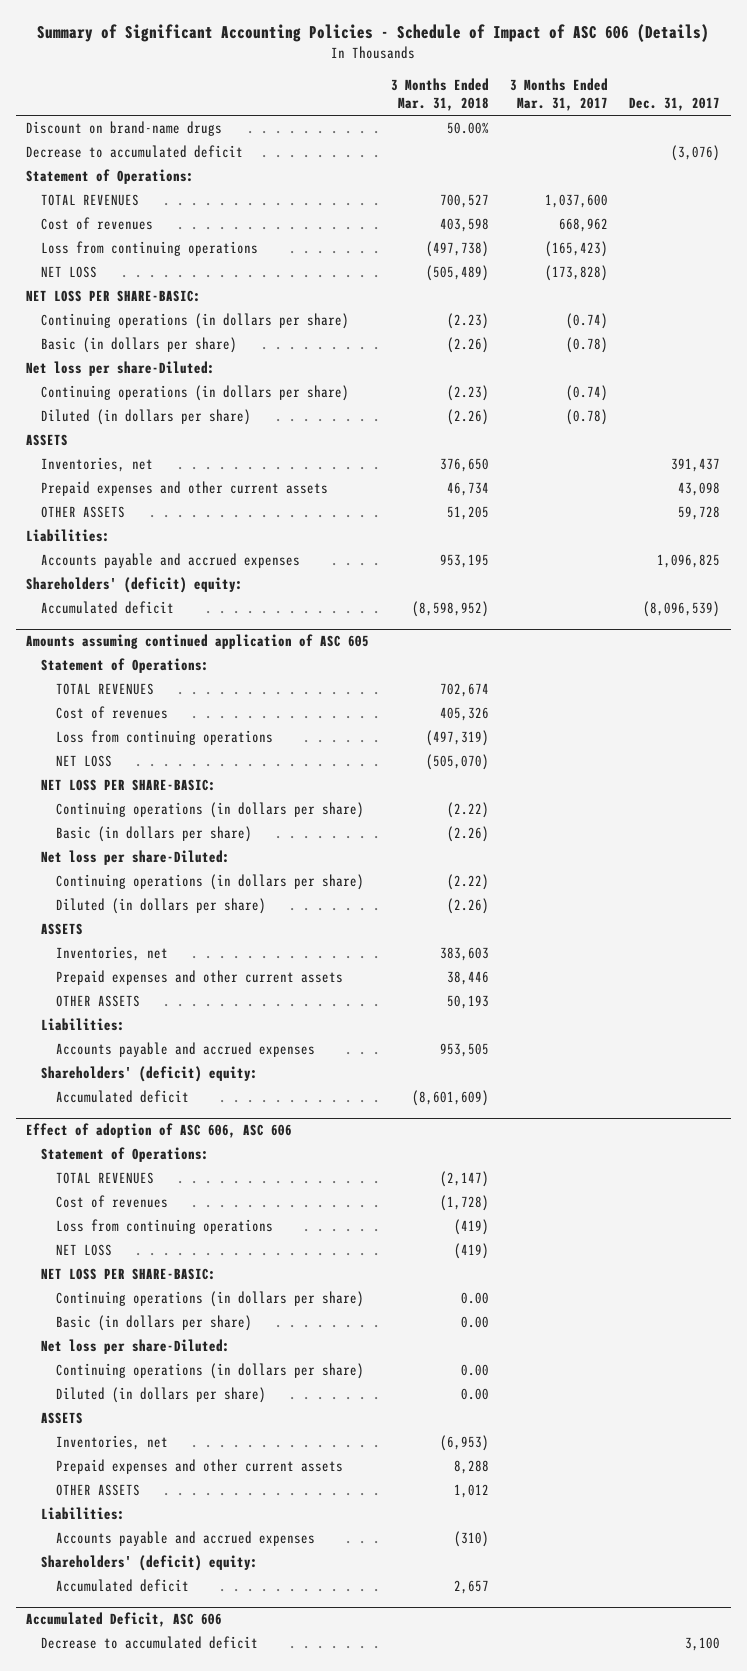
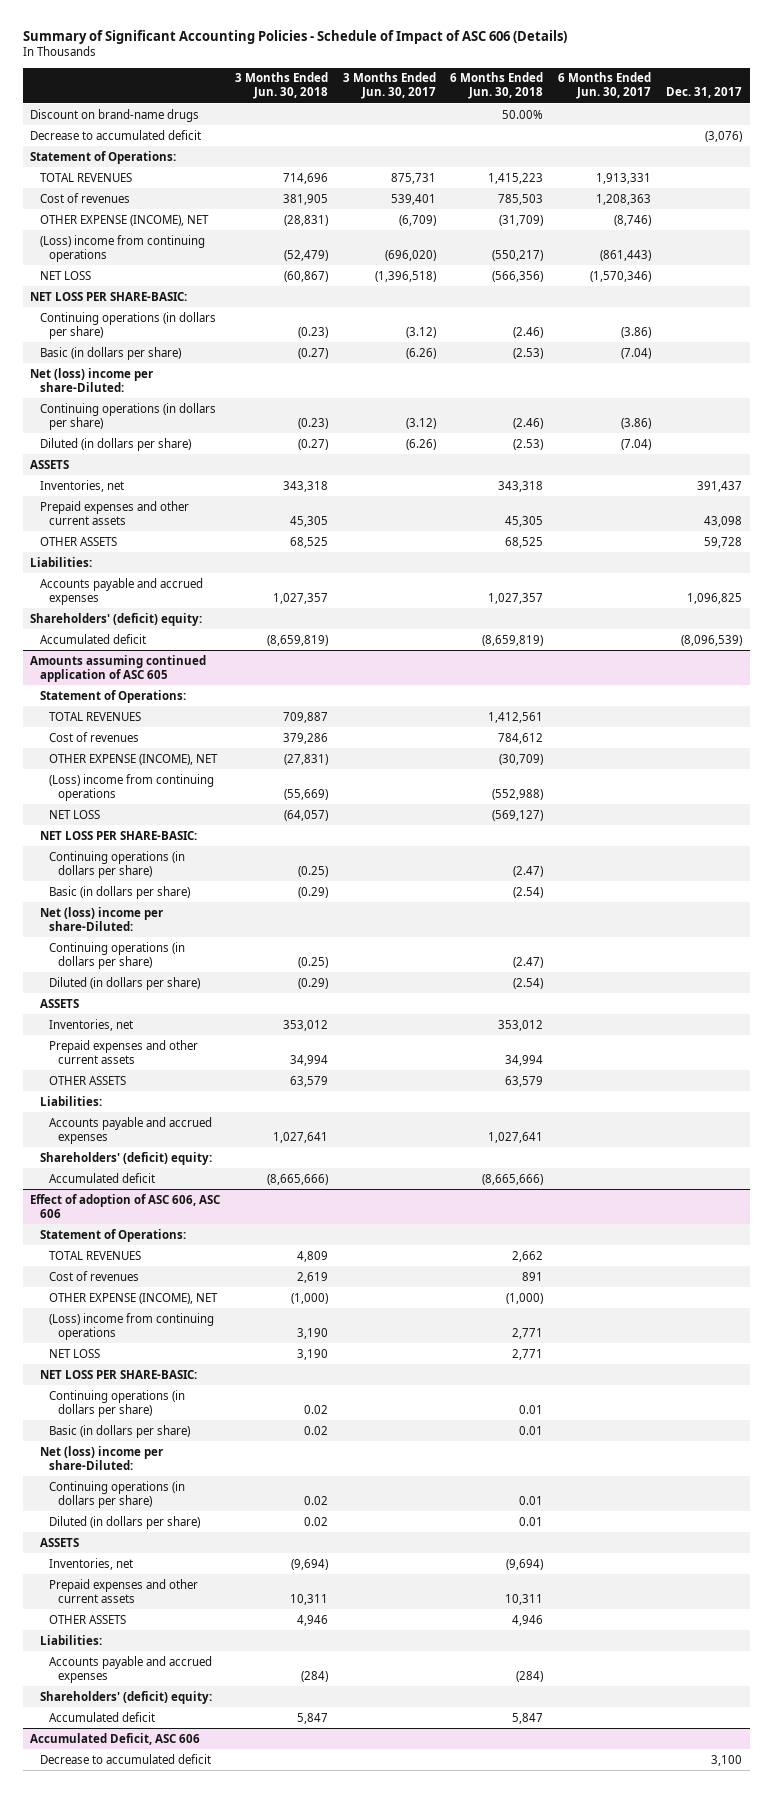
- | 3 Months Ended Mar. 31, 2018 | 3 Months Ended Mar. 31, 2017 | Dec. 31, 2017
+ | 3 Months Ended Jun. 30, 2018 | 3 Months Ended Jun. 30, 2017 | 6 Months Ended Jun. 30, 2018 | 6 Months Ended Jun. 30, 2017 | Dec. 31, 2017
- Loss from continuing operations | (497,738) | (165,423) |
+ OTHER EXPENSE (INCOME), NET | (28,831) | (6,709) | (31,709) | (8,746) |
+ (Loss) income from continuing operations | (52,479) | (696,020) | (550,217) | (861,443) |
- Net loss per share-Diluted:
+ Net (loss) income per share-Diluted:
@ Amounts assuming continued application of ASC 605
- Loss from continuing operations | (497,319) | |
+ OTHER EXPENSE (INCOME), NET | (27,831) | | (30,709) | |
+ (Loss) income from continuing operations | (55,669) | | (552,988) | |
- Net loss per share-Diluted:
+ Net (loss) income per share-Diluted:
@ Effect of adoption of ASC 606, ASC 606
- Loss from continuing operations | (419) | |
+ OTHER EXPENSE (INCOME), NET | (1,000) | | (1,000) | |
+ (Loss) income from continuing operations | 3,190 | | 2,771 | |
- Net loss per share-Diluted:
+ Net (loss) income per share-Diluted:

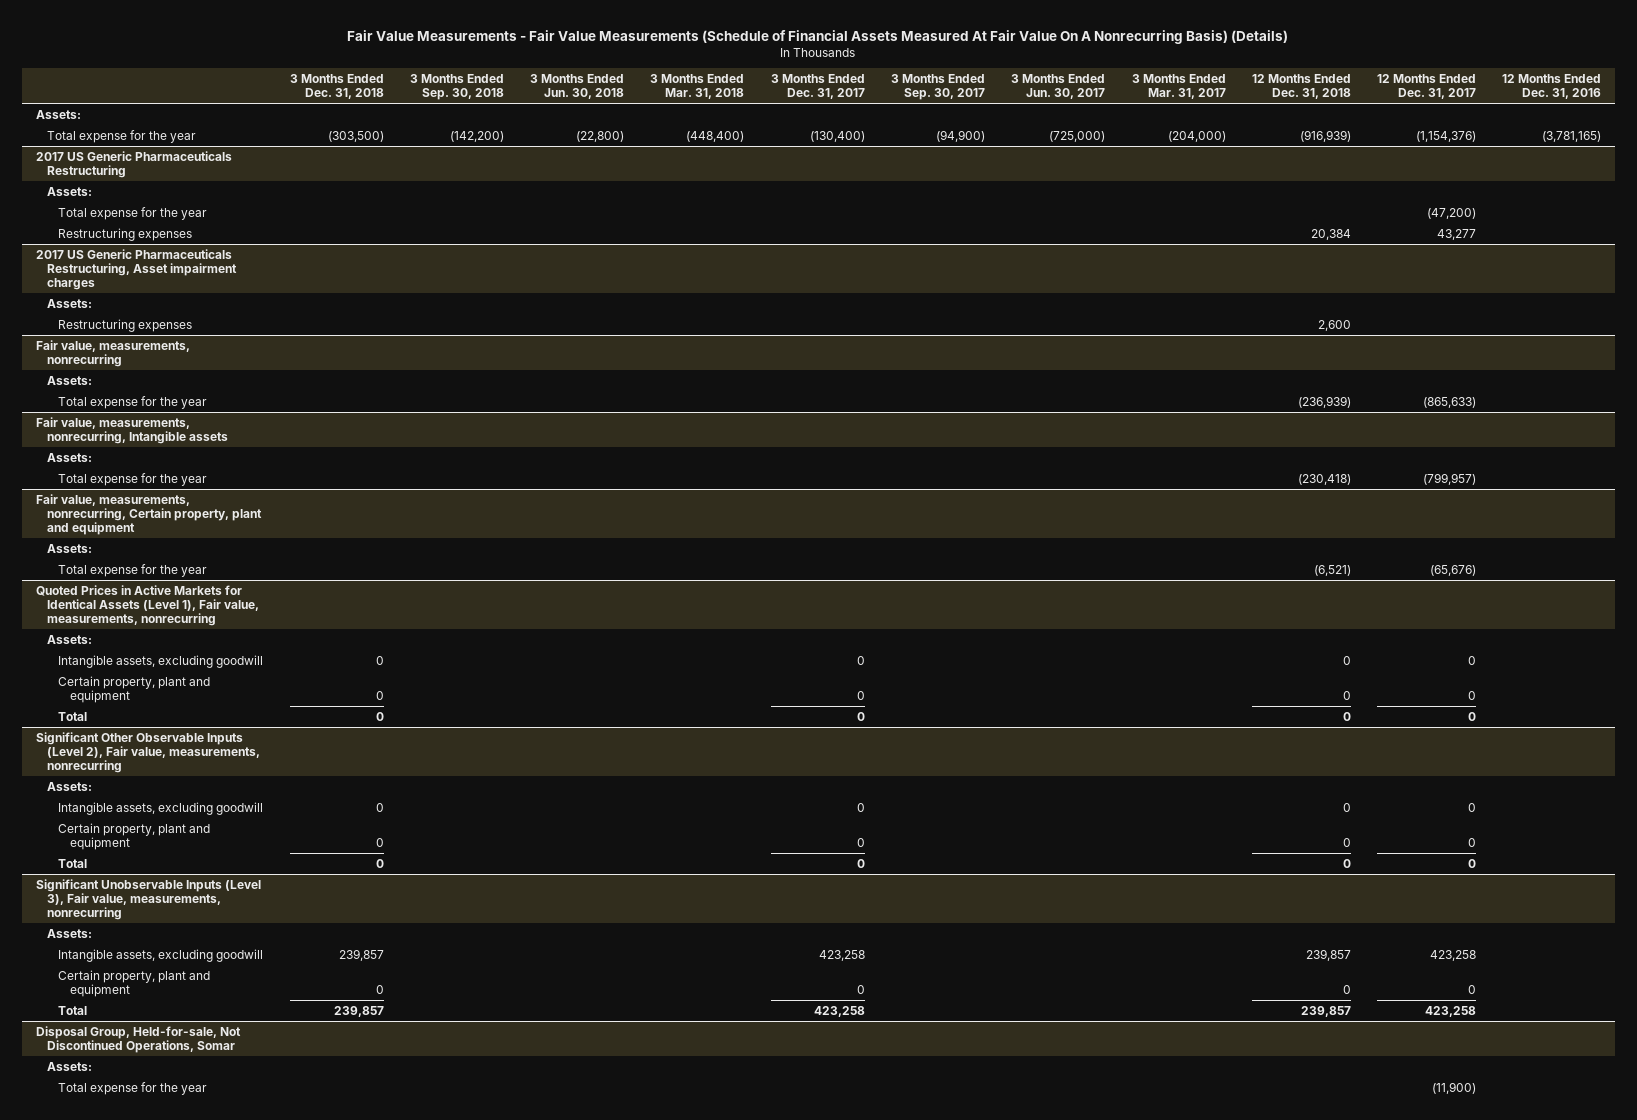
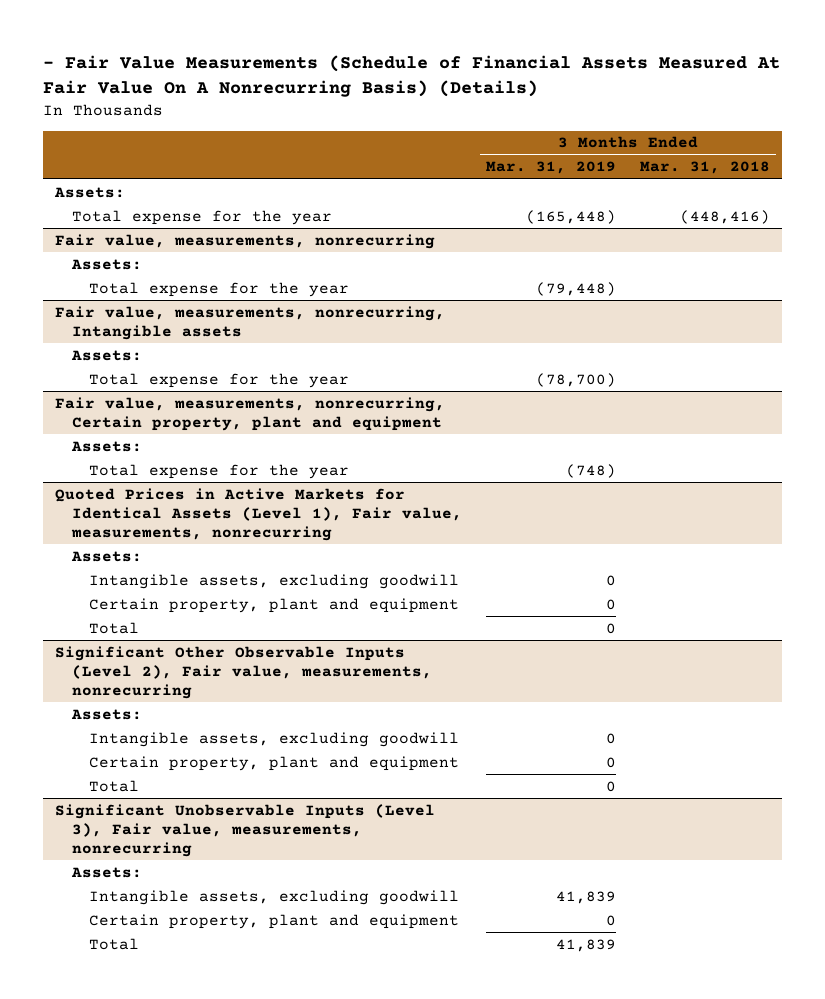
- Fair Value Measurements - Fair Value Measurements (Schedule of Financial Assets Measured At Fair Value On A Nonrecurring Basis) (Details)
+ - Fair Value Measurements (Schedule of Financial Assets Measured At Fair Value On A Nonrecurring Basis) (Details)
- | 3 Months Ended Dec. 31, 2018 | 3 Months Ended Sep. 30, 2018 | 3 Months Ended Jun. 30, 2018 | 3 Months Ended Mar. 31, 2018 | 3 Months Ended Dec. 31, 2017 | 3 Months Ended Sep. 30, 2017 | 3 Months Ended Jun. 30, 2017 | 3 Months Ended Mar. 31, 2017 | 12 Months Ended Dec. 31, 2018 | 12 Months Ended Dec. 31, 2017 | 12 Months Ended Dec. 31, 2016
+ | 3 Months Ended Mar. 31, 2019 | 3 Months Ended Mar. 31, 2018
- Total expense for the year | (303,500) | (142,200) | (22,800) | (448,400) | (130,400) | (94,900) | (725,000) | (204,000) | (916,939) | (1,154,376) | (3,781,165)
- 2017 US Generic Pharmaceuticals Restructuring
- Assets:
- Total expense for the year | | | | | | | | | | (47,200) |
- Restructuring expenses | | | | | | | | | 20,384 | 43,277 |
- 2017 US Generic Pharmaceuticals Restructuring, Asset impairment charges
- Assets:
- Restructuring expenses | | | | | | | | | 2,600 | |
+ Total expense for the year | (165,448) | (448,416)
- Disposal Group, Held-for-sale, Not Discontinued Operations, Somar
- Assets:
- Total expense for the year | | | | | | | | | | (11,900) |

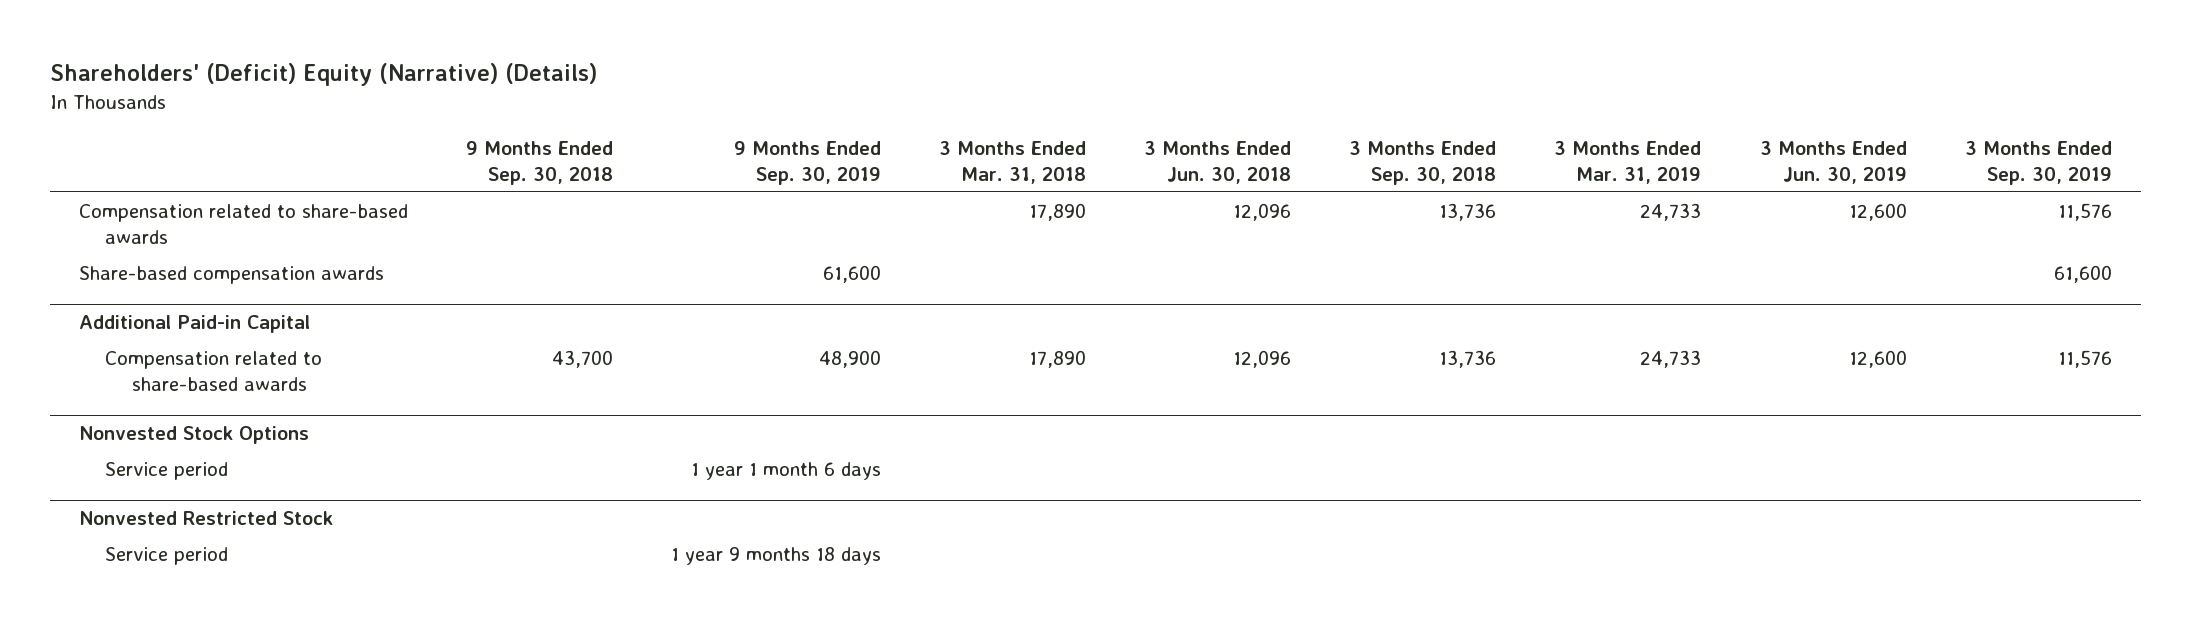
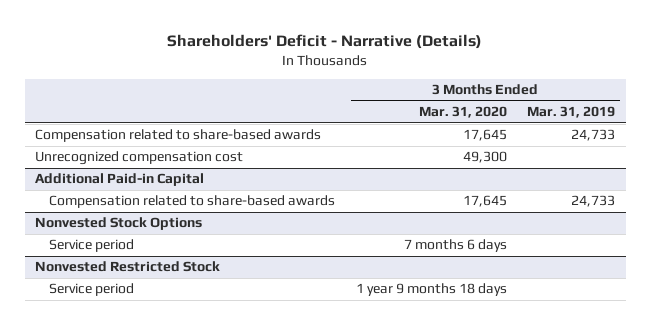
- Shareholders' (Deficit) Equity (Narrative) (Details)
+ Shareholders' Deficit - Narrative (Details)
- | 9 Months Ended Sep. 30, 2018 | 9 Months Ended Sep. 30, 2019 | 3 Months Ended Mar. 31, 2018 | 3 Months Ended Jun. 30, 2018 | 3 Months Ended Sep. 30, 2018 | 3 Months Ended Mar. 31, 2019 | 3 Months Ended Jun. 30, 2019 | 3 Months Ended Sep. 30, 2019
+ | 3 Months Ended Mar. 31, 2020 | 3 Months Ended Mar. 31, 2019
- Share-based compensation awards | | 61,600 | | | | | | 61,600
+ Unrecognized compensation cost | 49,300 |

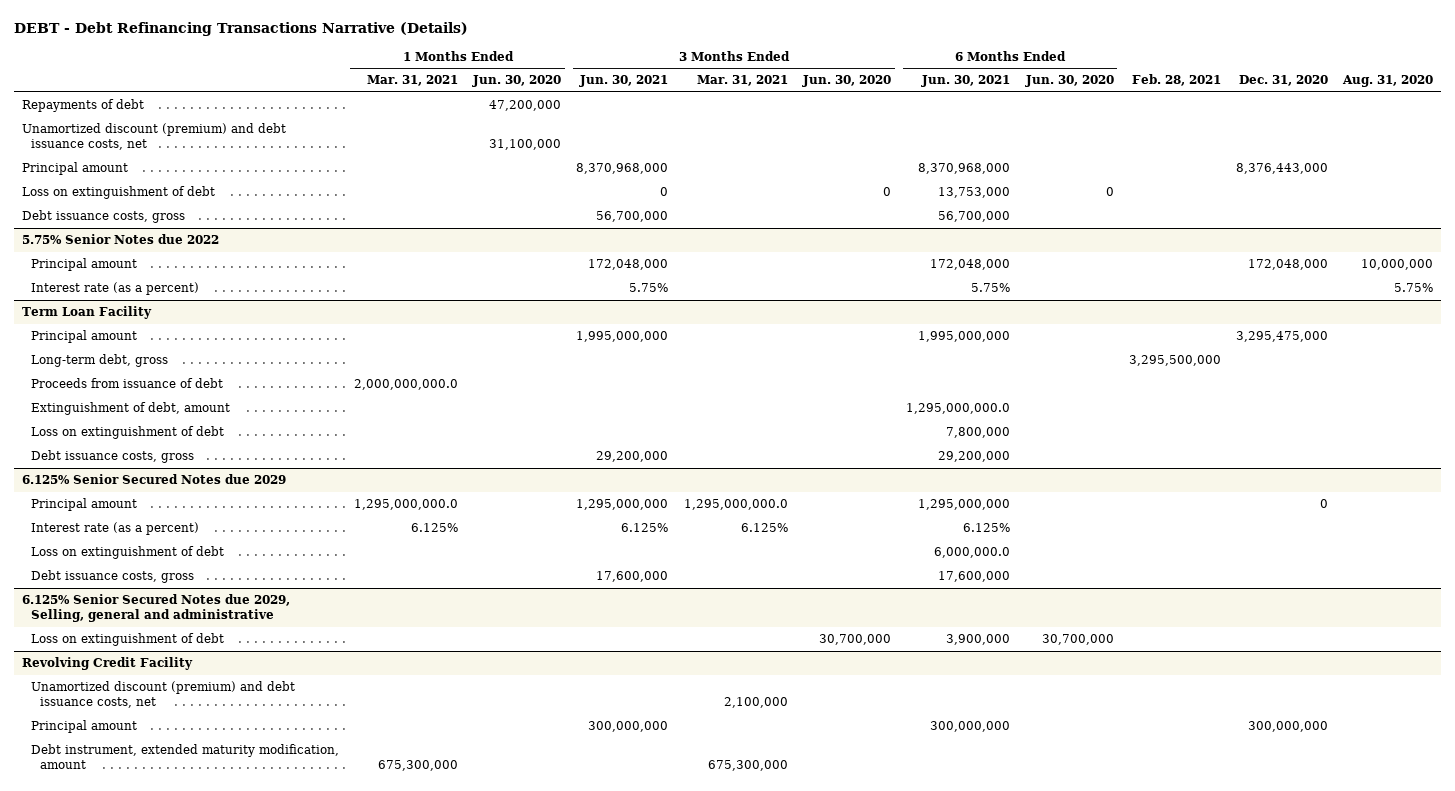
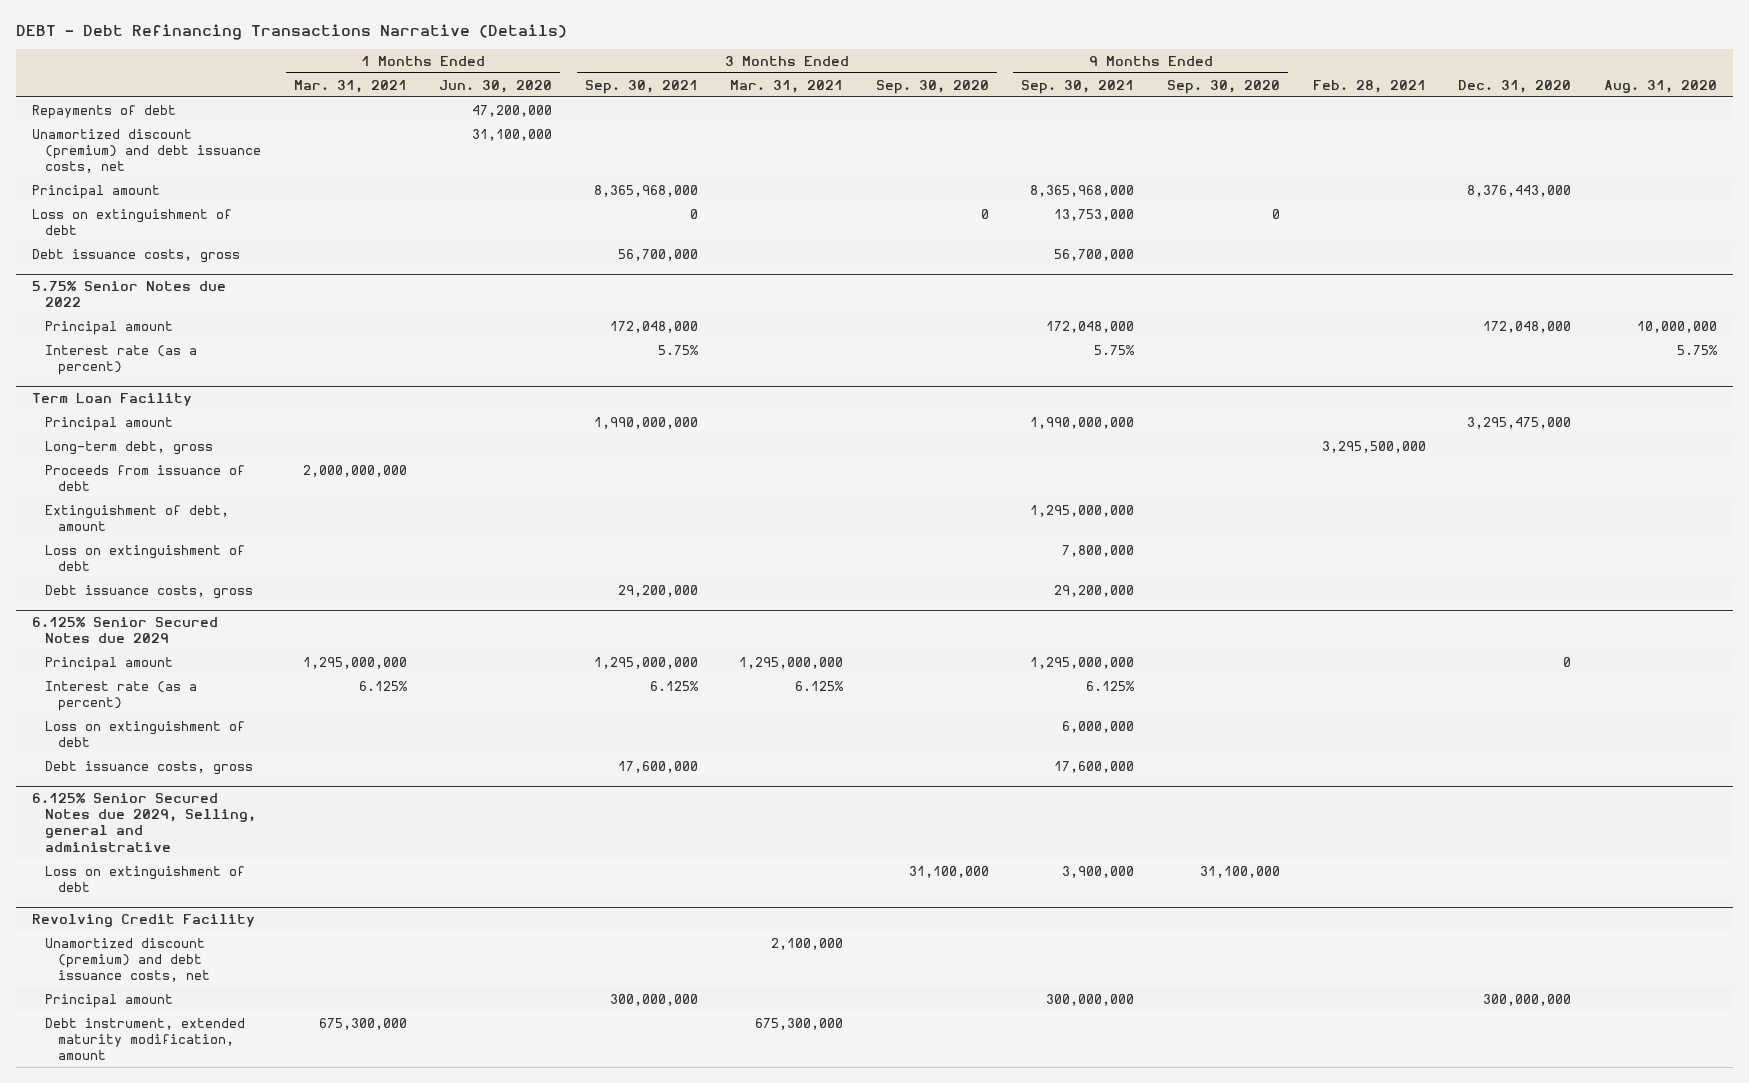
- | 1 Months Ended Mar. 31, 2021 | 1 Months Ended Jun. 30, 2020 | 3 Months Ended Jun. 30, 2021 | 3 Months Ended Mar. 31, 2021 | 3 Months Ended Jun. 30, 2020 | 6 Months Ended Jun. 30, 2021 | 6 Months Ended Jun. 30, 2020 | Feb. 28, 2021 | Dec. 31, 2020 | Aug. 31, 2020
+ | 1 Months Ended Mar. 31, 2021 | 1 Months Ended Jun. 30, 2020 | 3 Months Ended Sep. 30, 2021 | 3 Months Ended Mar. 31, 2021 | 3 Months Ended Sep. 30, 2020 | 9 Months Ended Sep. 30, 2021 | 9 Months Ended Sep. 30, 2020 | Feb. 28, 2021 | Dec. 31, 2020 | Aug. 31, 2020
@ Term Loan Facility
- Proceeds from issuance of debt | 2,000,000,000.0 | | | | | | | | |
+ Proceeds from issuance of debt | 2,000,000,000 | | | | | | | | |
@ 6.125% Senior Secured Notes due 2029
- Principal amount | 1,295,000,000.0 | | 1,295,000,000 | 1,295,000,000.0 | | 1,295,000,000 | | | 0 |
+ Principal amount | 1,295,000,000 | | 1,295,000,000 | 1,295,000,000 | | 1,295,000,000 | | | 0 |

